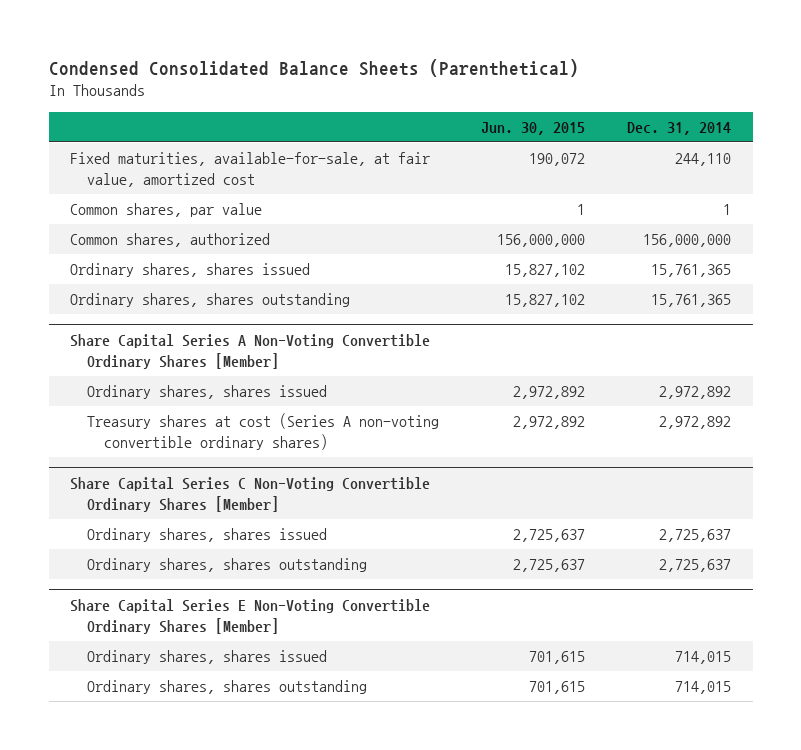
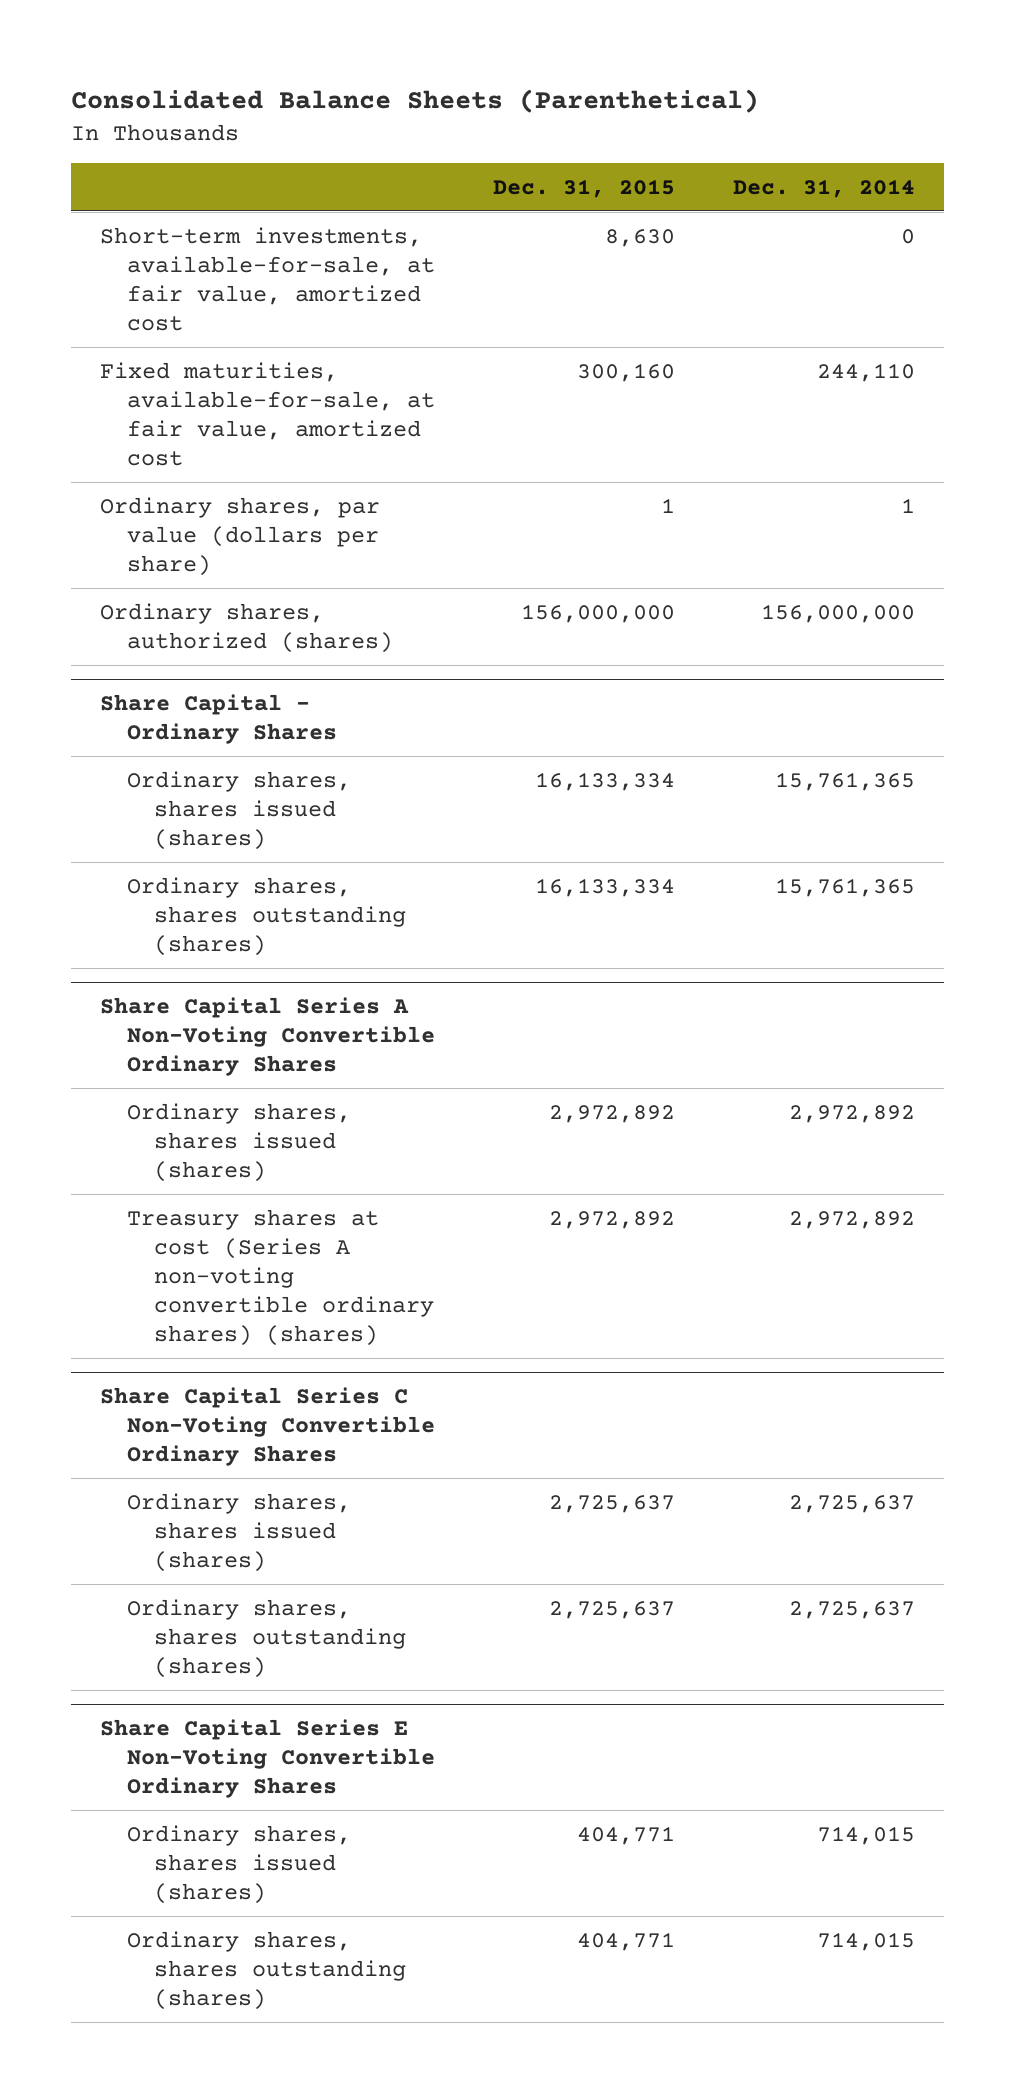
- Condensed Consolidated Balance Sheets (Parenthetical)
+ Consolidated Balance Sheets (Parenthetical)
- | Jun. 30, 2015 | Dec. 31, 2014
+ | Dec. 31, 2015 | Dec. 31, 2014
+ Short-term investments, available-for-sale, at fair value, amortized cost | 8,630 | 0
- Common shares, par value | 1 | 1
- Common shares, authorized | 156,000,000 | 156,000,000
- Ordinary shares, shares issued | 15,827,102 | 15,761,365
- Ordinary shares, shares outstanding | 15,827,102 | 15,761,365
- Share Capital Series A Non-Voting Convertible Ordinary Shares [Member]
- Ordinary shares, shares issued | 2,972,892 | 2,972,892
- Treasury shares at cost (Series A non-voting convertible ordinary shares) | 2,972,892 | 2,972,892
- Share Capital Series C Non-Voting Convertible Ordinary Shares [Member]
- Ordinary shares, shares issued | 2,725,637 | 2,725,637
- Ordinary shares, shares outstanding | 2,725,637 | 2,725,637
- Share Capital Series E Non-Voting Convertible Ordinary Shares [Member]
- Ordinary shares, shares issued | 701,615 | 714,015
- Ordinary shares, shares outstanding | 701,615 | 714,015
+ Ordinary shares, par value (dollars per share) | 1 | 1
+ Ordinary shares, authorized (shares) | 156,000,000 | 156,000,000
+ Share Capital - Ordinary Shares
+ Ordinary shares, shares issued (shares) | 16,133,334 | 15,761,365
+ Ordinary shares, shares outstanding (shares) | 16,133,334 | 15,761,365
+ Share Capital Series A Non-Voting Convertible Ordinary Shares
+ Ordinary shares, shares issued (shares) | 2,972,892 | 2,972,892
+ Treasury shares at cost (Series A non-voting convertible ordinary shares) (shares) | 2,972,892 | 2,972,892
+ Share Capital Series C Non-Voting Convertible Ordinary Shares
+ Ordinary shares, shares issued (shares) | 2,725,637 | 2,725,637
+ Ordinary shares, shares outstanding (shares) | 2,725,637 | 2,725,637
+ Share Capital Series E Non-Voting Convertible Ordinary Shares
+ Ordinary shares, shares issued (shares) | 404,771 | 714,015
+ Ordinary shares, shares outstanding (shares) | 404,771 | 714,015

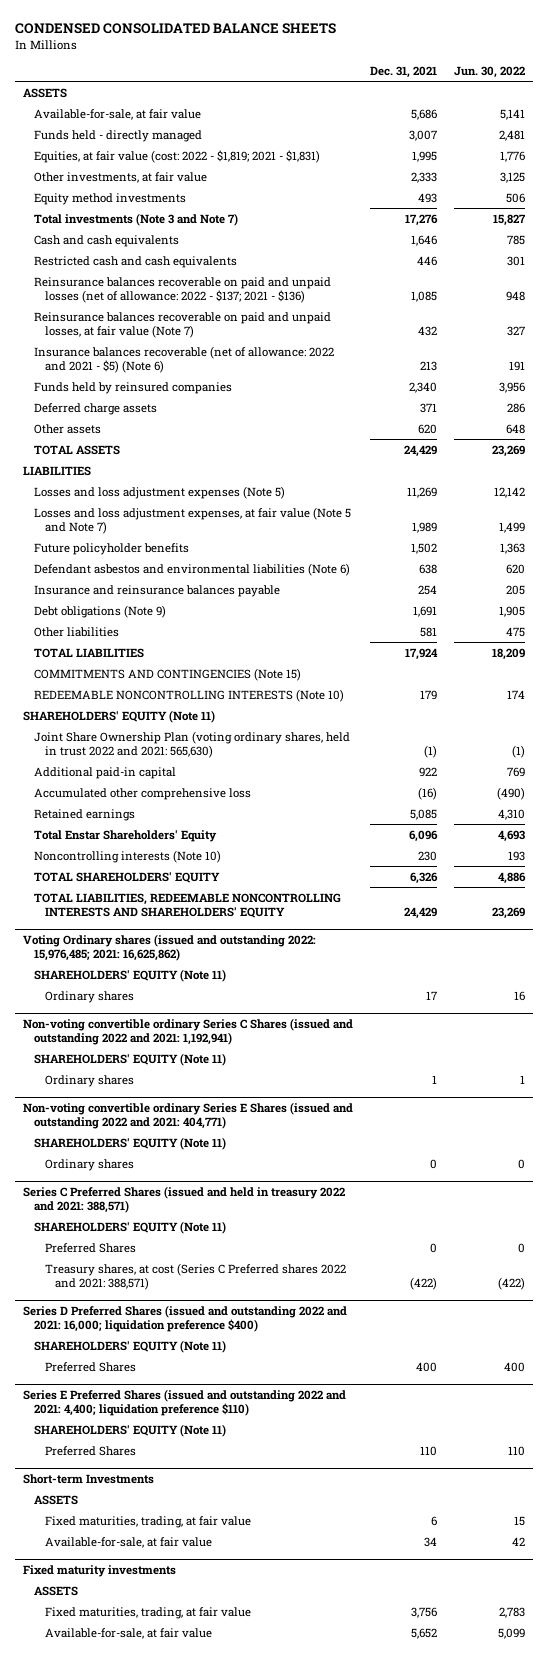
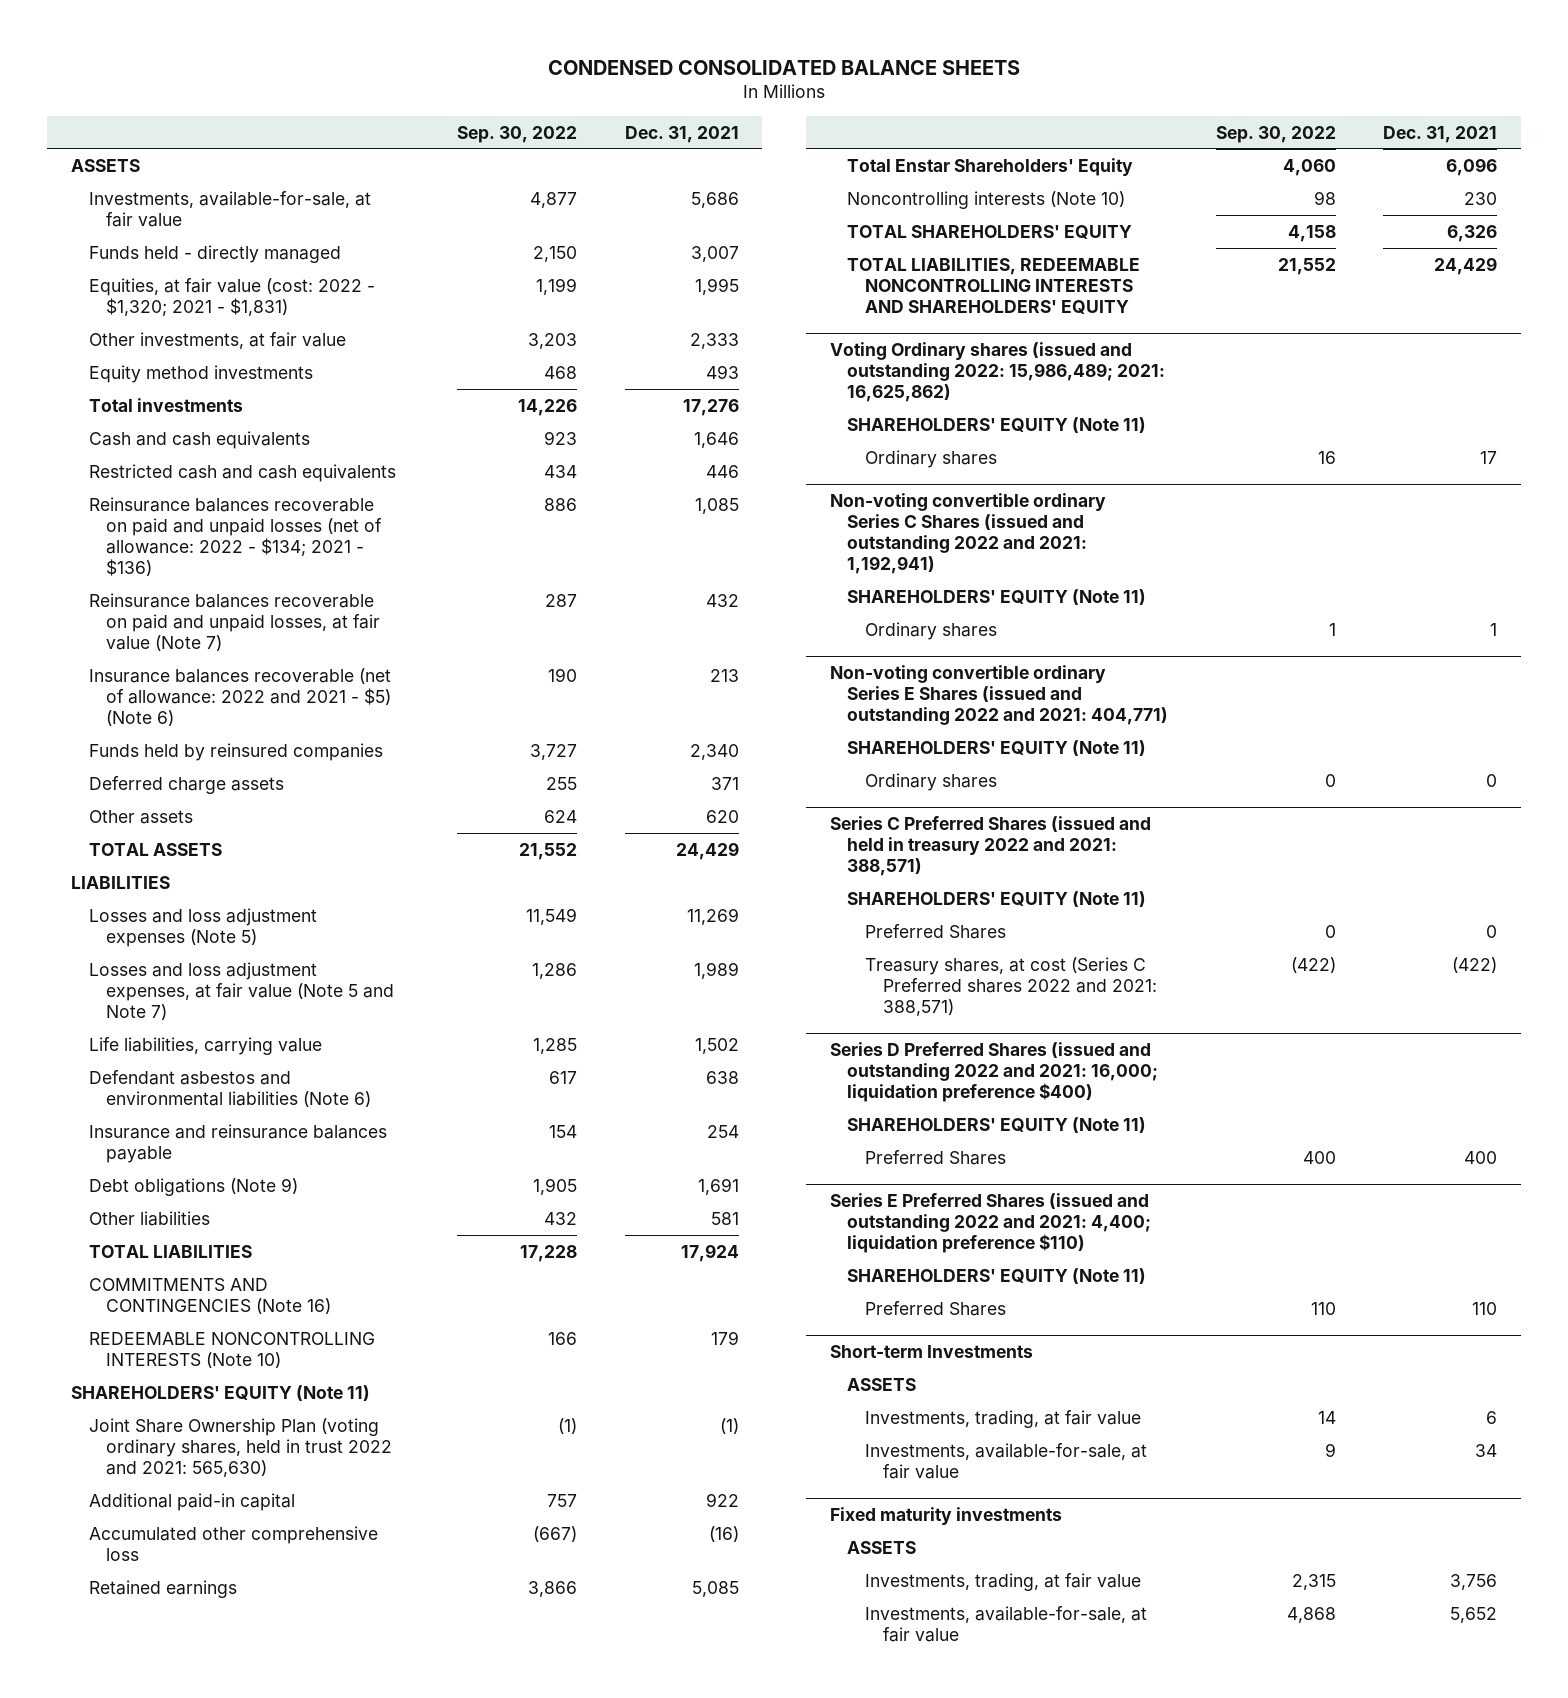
- | Dec. 31, 2021 | Jun. 30, 2022
+ | Sep. 30, 2022 | Dec. 31, 2021
- Available-for-sale, at fair value | 5,686 | 5,141
+ Investments, available-for-sale, at fair value | 4,877 | 5,686
- Equities, at fair value (cost: 2022 - $1,819; 2021 - $1,831) | 1,995 | 1,776
+ Equities, at fair value (cost: 2022 - $1,320; 2021 - $1,831) | 1,199 | 1,995
- Total investments (Note 3 and Note 7) | 17,276 | 15,827
+ Total investments | 14,226 | 17,276
- Reinsurance balances recoverable on paid and unpaid losses (net of allowance: 2022 - $137; 2021 - $136) | 1,085 | 948
+ Reinsurance balances recoverable on paid and unpaid losses (net of allowance: 2022 - $134; 2021 - $136) | 886 | 1,085
- Future policyholder benefits | 1,502 | 1,363
+ Life liabilities, carrying value | 1,285 | 1,502
- COMMITMENTS AND CONTINGENCIES (Note 15)
+ COMMITMENTS AND CONTINGENCIES (Note 16)
- Voting Ordinary shares (issued and outstanding 2022: 15,976,485; 2021: 16,625,862)
+ Voting Ordinary shares (issued and outstanding 2022: 15,986,489; 2021: 16,625,862)
@ Short-term Investments
- Fixed maturities, trading, at fair value | 6 | 15
- Available-for-sale, at fair value | 34 | 42
+ Investments, trading, at fair value | 14 | 6
+ Investments, available-for-sale, at fair value | 9 | 34
@ Fixed maturity investments
- Fixed maturities, trading, at fair value | 3,756 | 2,783
- Available-for-sale, at fair value | 5,652 | 5,099
+ Investments, trading, at fair value | 2,315 | 3,756
+ Investments, available-for-sale, at fair value | 4,868 | 5,652

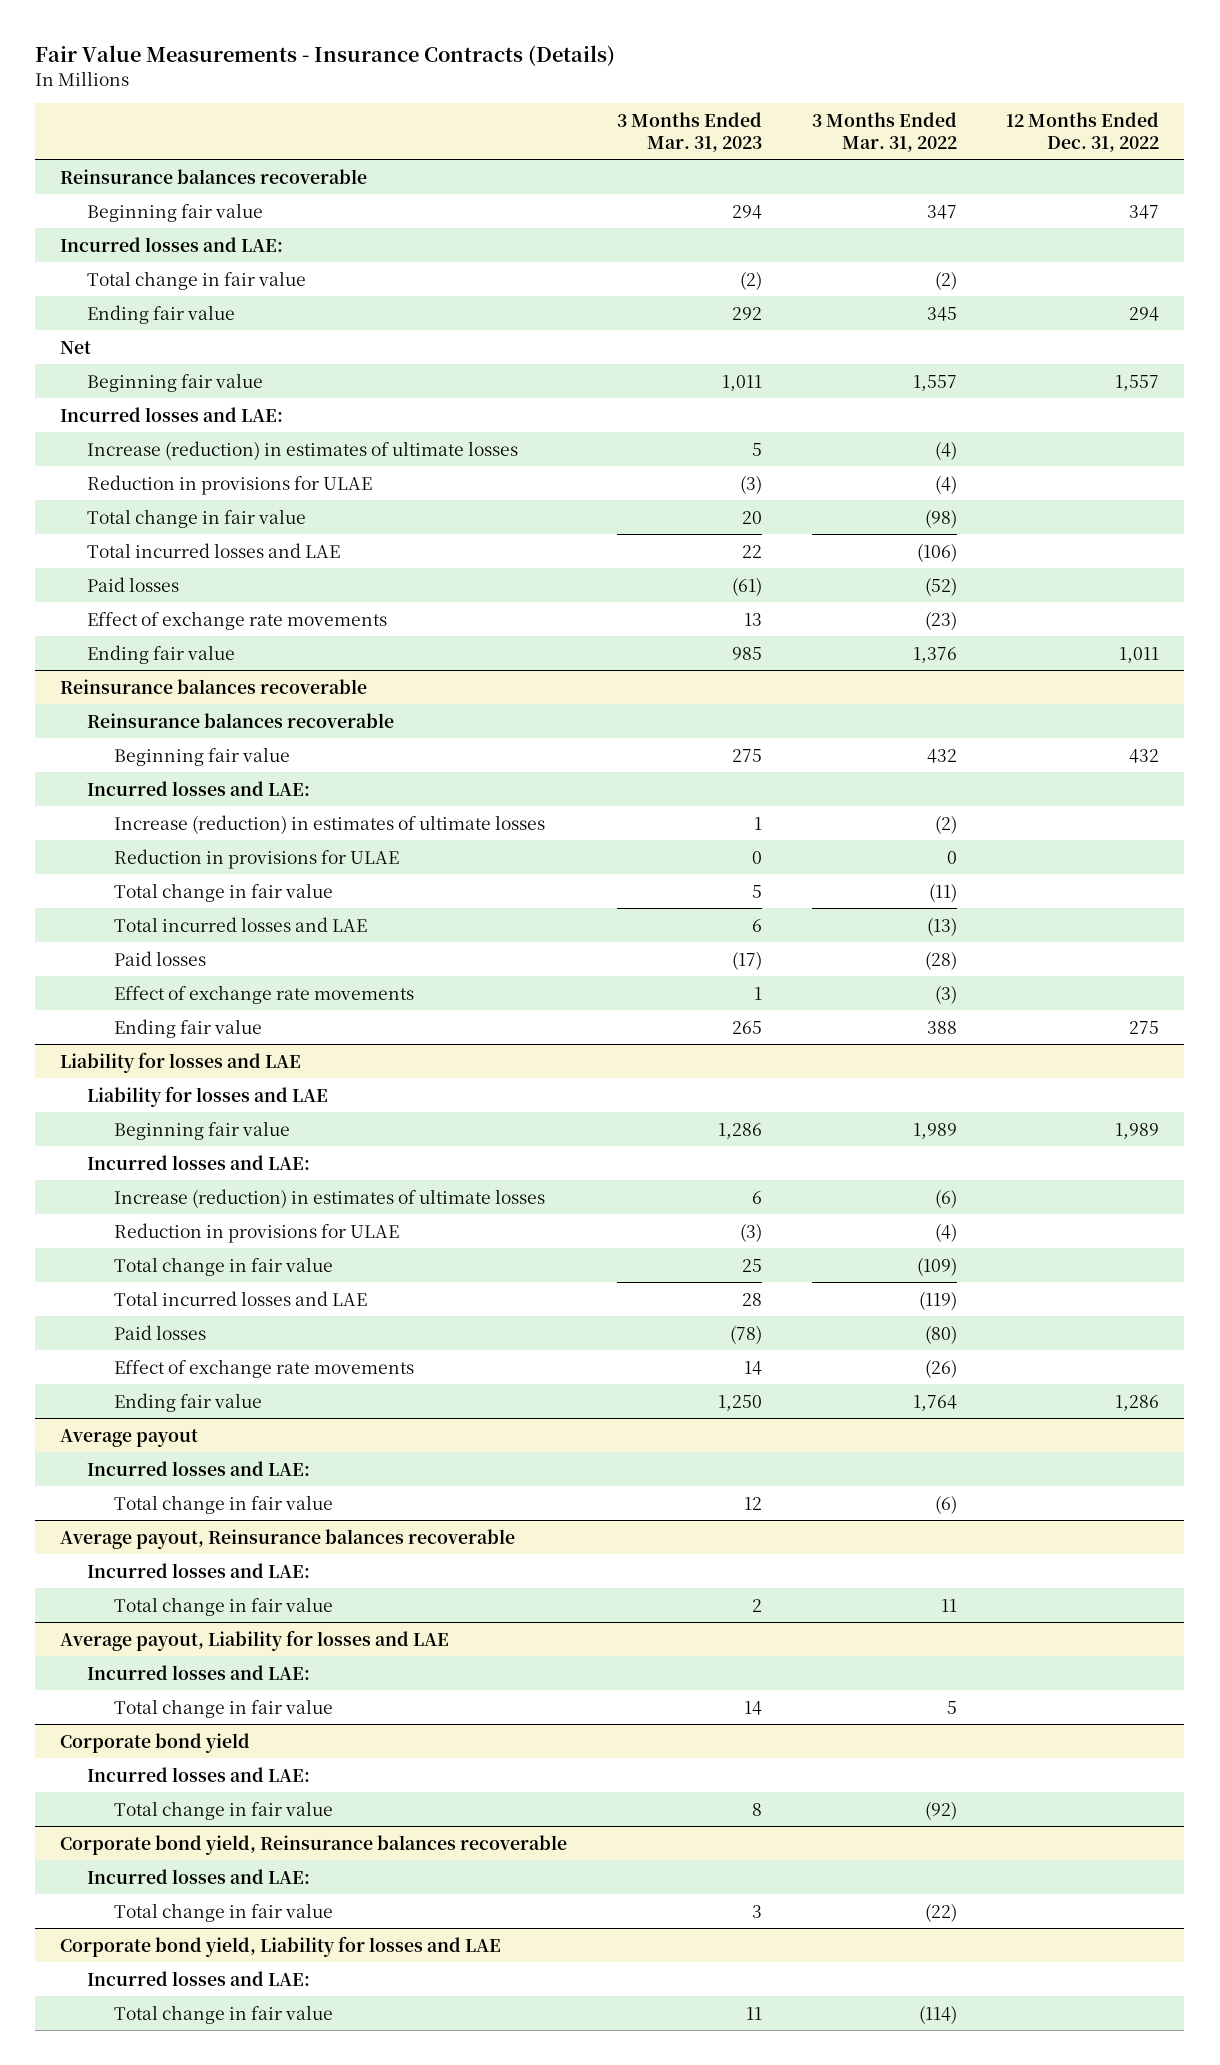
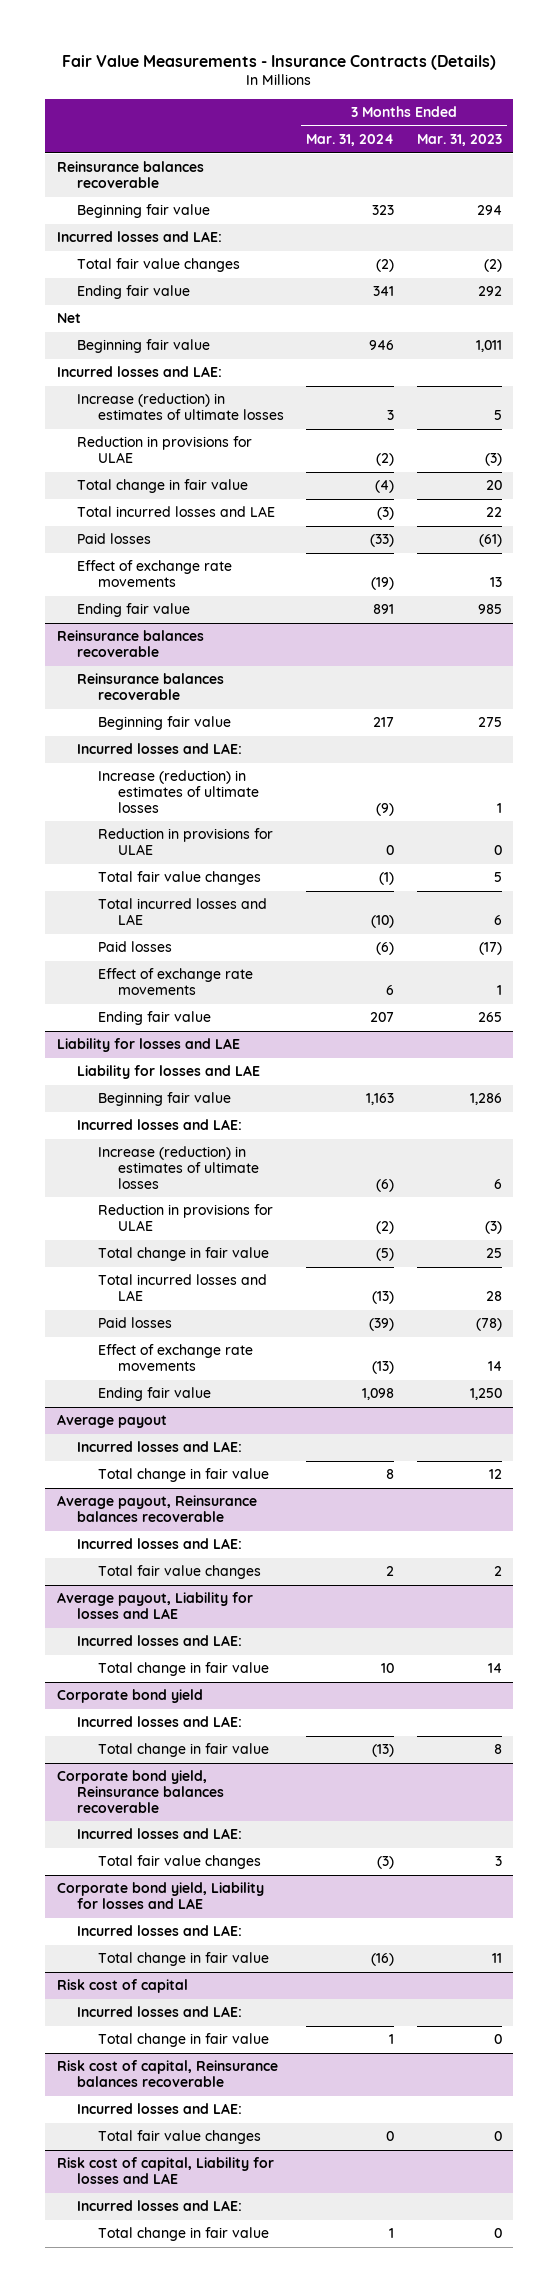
- | 3 Months Ended Mar. 31, 2023 | 3 Months Ended Mar. 31, 2022 | 12 Months Ended Dec. 31, 2022
+ | 3 Months Ended Mar. 31, 2024 | 3 Months Ended Mar. 31, 2023
- Total change in fair value | (2) | (2) |
+ Total fair value changes | (2) | (2)
@ Reinsurance balances recoverable
- Total change in fair value | 5 | (11) |
+ Total fair value changes | (1) | 5
@ Average payout, Reinsurance balances recoverable
- Total change in fair value | 2 | 11 |
+ Total fair value changes | 2 | 2
@ Corporate bond yield, Reinsurance balances recoverable
- Total change in fair value | 3 | (22) |
+ Total fair value changes | (3) | 3
+ Risk cost of capital
+ Incurred losses and LAE:
+ Total change in fair value | 1 | 0
+ Risk cost of capital, Reinsurance balances recoverable
+ Incurred losses and LAE:
+ Total fair value changes | 0 | 0
+ Risk cost of capital, Liability for losses and LAE
+ Incurred losses and LAE:
+ Total change in fair value | 1 | 0

